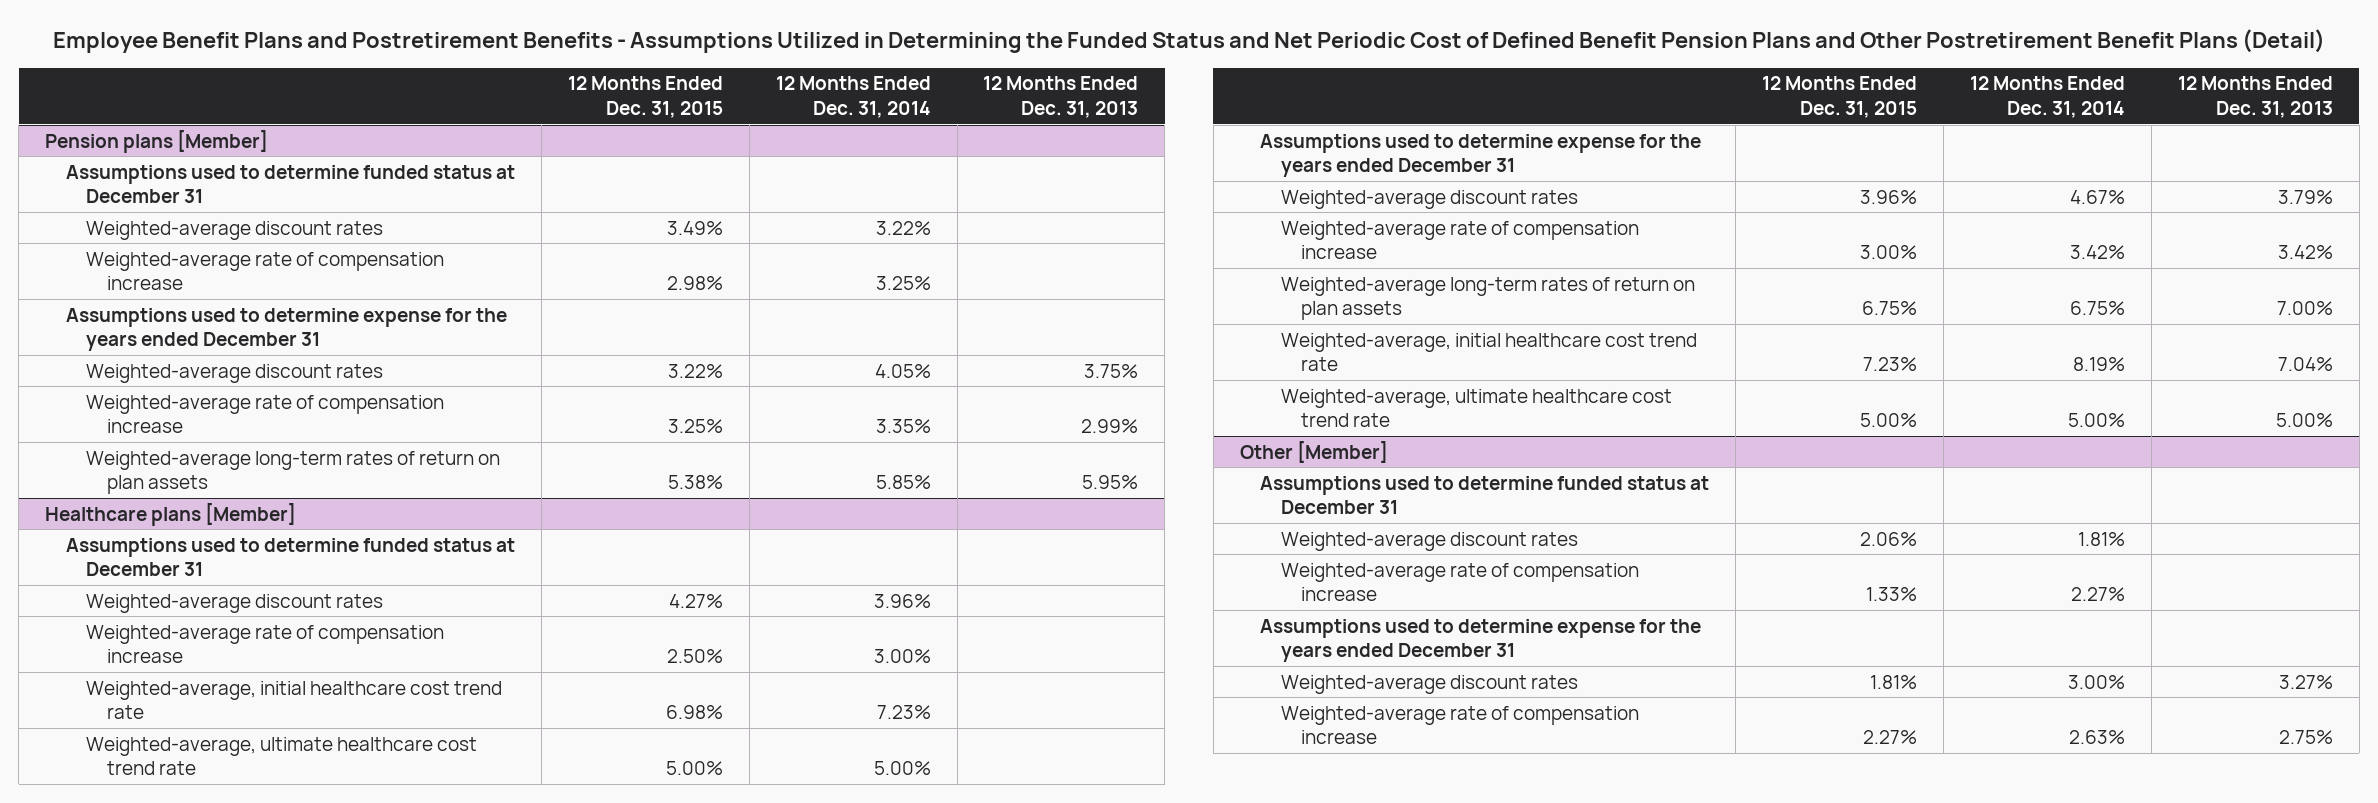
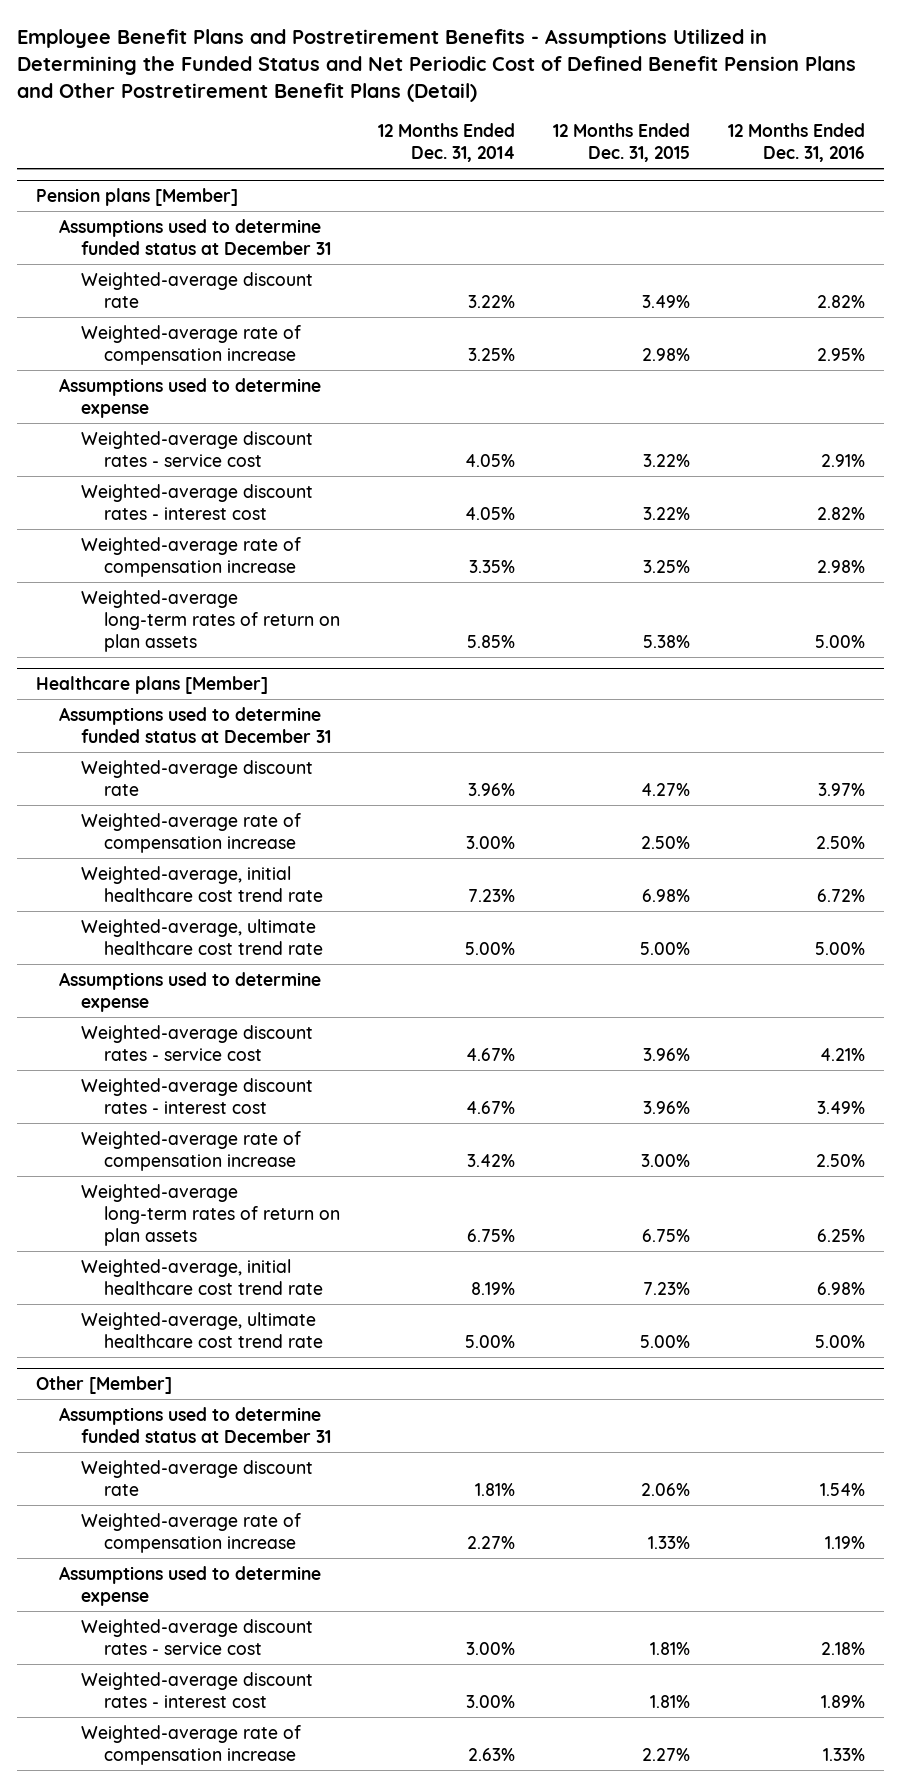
- | 12 Months Ended Dec. 31, 2015 | 12 Months Ended Dec. 31, 2014 | 12 Months Ended Dec. 31, 2013
+ | 12 Months Ended Dec. 31, 2014 | 12 Months Ended Dec. 31, 2015 | 12 Months Ended Dec. 31, 2016
@ Pension plans [Member]
- Weighted-average discount rates | 3.49% | 3.22% |
+ Weighted-average discount rate | 3.22% | 3.49% | 2.82%
- Assumptions used to determine expense for the years ended December 31
- Weighted-average discount rates | 3.22% | 4.05% | 3.75%
+ Assumptions used to determine expense
+ Weighted-average discount rates - service cost | 4.05% | 3.22% | 2.91%
+ Weighted-average discount rates - interest cost | 4.05% | 3.22% | 2.82%
@ Healthcare plans [Member]
- Weighted-average discount rates | 4.27% | 3.96% |
+ Weighted-average discount rate | 3.96% | 4.27% | 3.97%
- Assumptions used to determine expense for the years ended December 31
- Weighted-average discount rates | 3.96% | 4.67% | 3.79%
+ Assumptions used to determine expense
+ Weighted-average discount rates - service cost | 4.67% | 3.96% | 4.21%
+ Weighted-average discount rates - interest cost | 4.67% | 3.96% | 3.49%
@ Other [Member]
- Weighted-average discount rates | 2.06% | 1.81% |
+ Weighted-average discount rate | 1.81% | 2.06% | 1.54%
- Assumptions used to determine expense for the years ended December 31
- Weighted-average discount rates | 1.81% | 3.00% | 3.27%
+ Assumptions used to determine expense
+ Weighted-average discount rates - service cost | 3.00% | 1.81% | 2.18%
+ Weighted-average discount rates - interest cost | 3.00% | 1.81% | 1.89%

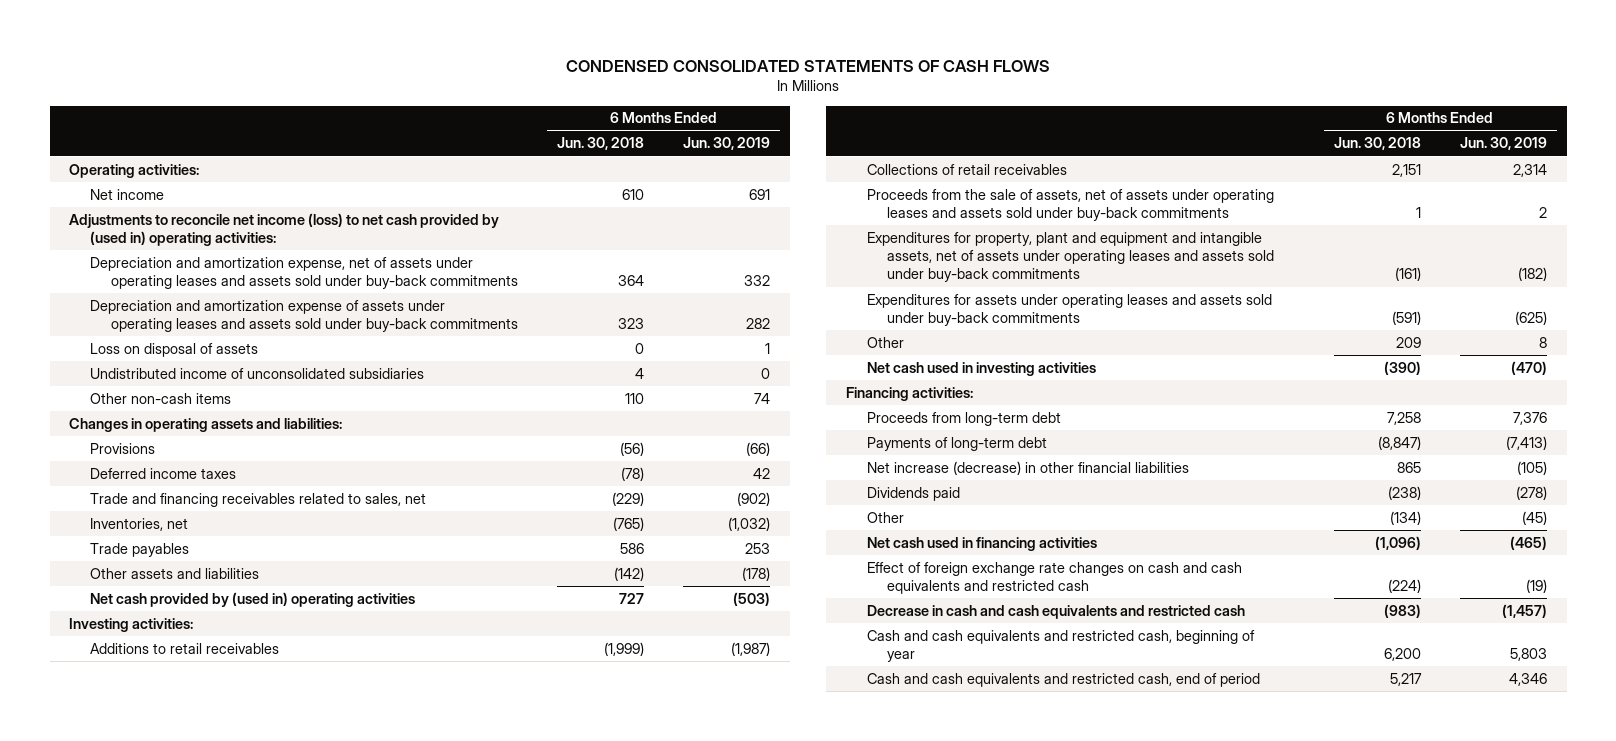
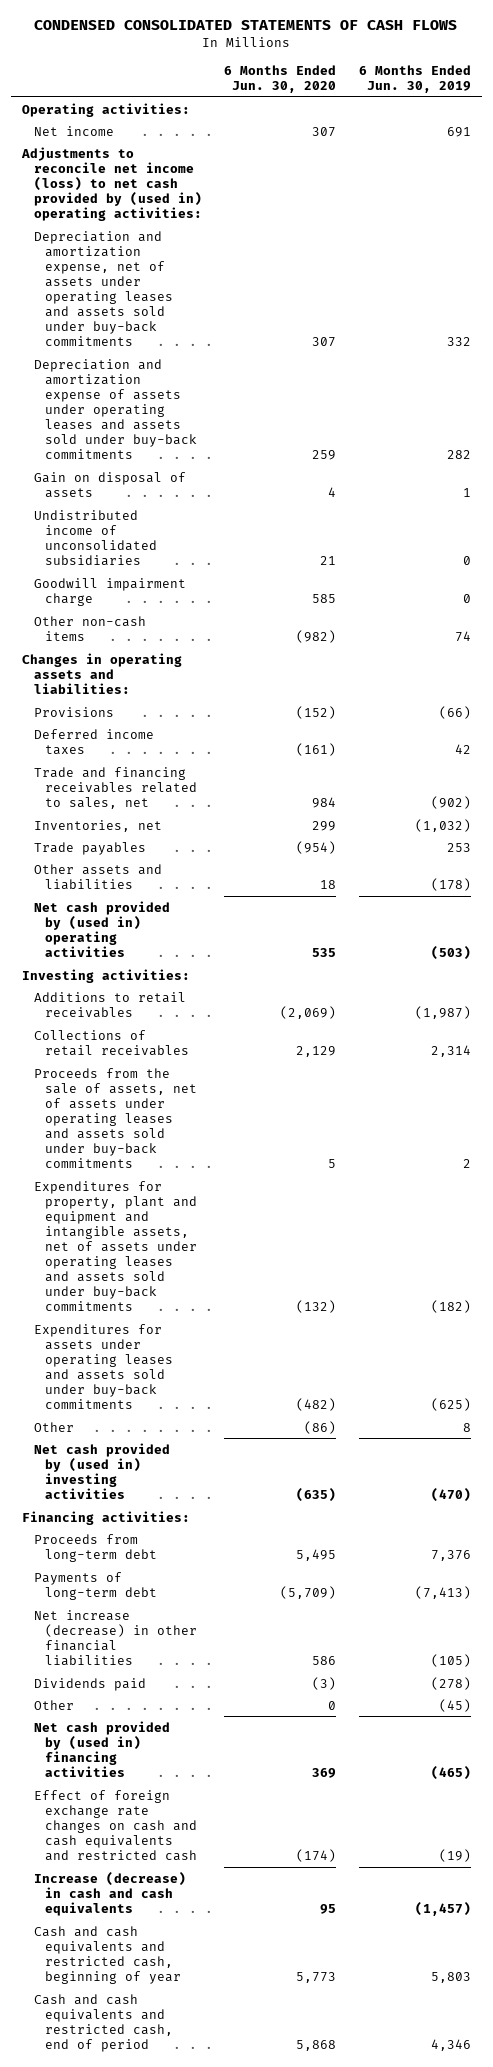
- | 6 Months Ended Jun. 30, 2018 | 6 Months Ended Jun. 30, 2019
+ | 6 Months Ended Jun. 30, 2020 | 6 Months Ended Jun. 30, 2019
- Loss on disposal of assets | 0 | 1
+ Gain on disposal of assets | 4 | 1
+ Goodwill impairment charge | 585 | 0
- Net cash used in investing activities | (390) | (470)
+ Net cash provided by (used in) investing activities | (635) | (470)
- Net cash used in financing activities | (1,096) | (465)
+ Net cash provided by (used in) financing activities | 369 | (465)
- Decrease in cash and cash equivalents and restricted cash | (983) | (1,457)
+ Increase (decrease) in cash and cash equivalents | 95 | (1,457)

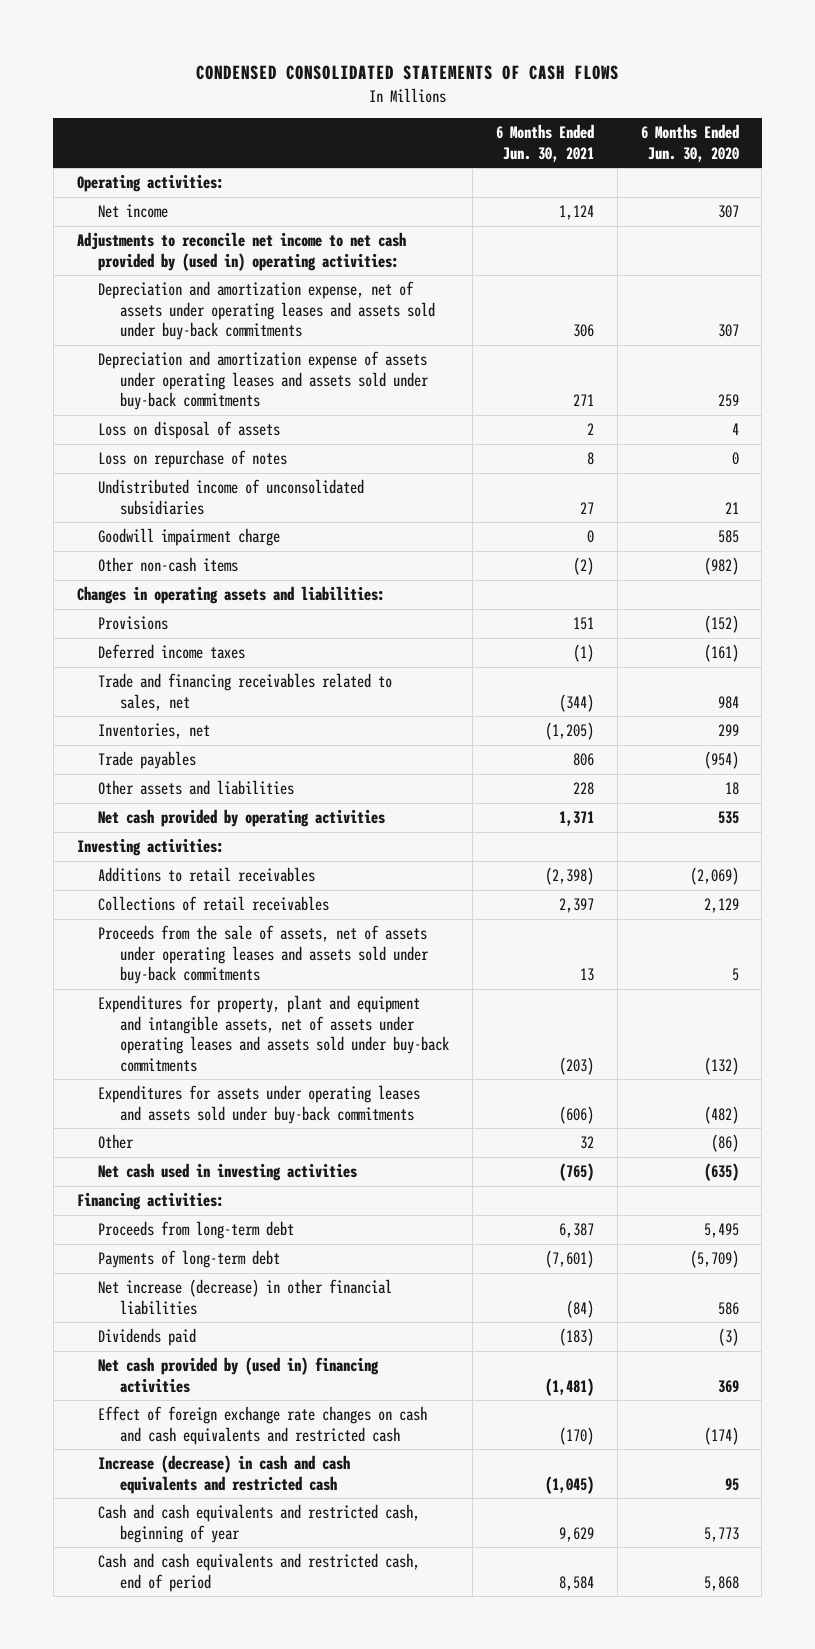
- | 6 Months Ended Jun. 30, 2020 | 6 Months Ended Jun. 30, 2019
+ | 6 Months Ended Jun. 30, 2021 | 6 Months Ended Jun. 30, 2020
- Adjustments to reconcile net income (loss) to net cash provided by (used in) operating activities:
+ Adjustments to reconcile net income to net cash provided by (used in) operating activities:
- Gain on disposal of assets | 4 | 1
+ Loss on disposal of assets | 2 | 4
+ Loss on repurchase of notes | 8 | 0
- Net cash provided by (used in) operating activities | 535 | (503)
+ Net cash provided by operating activities | 1,371 | 535
- Net cash provided by (used in) investing activities | (635) | (470)
+ Net cash used in investing activities | (765) | (635)
- Other | 0 | (45)
- Increase (decrease) in cash and cash equivalents | 95 | (1,457)
+ Increase (decrease) in cash and cash equivalents and restricted cash | (1,045) | 95

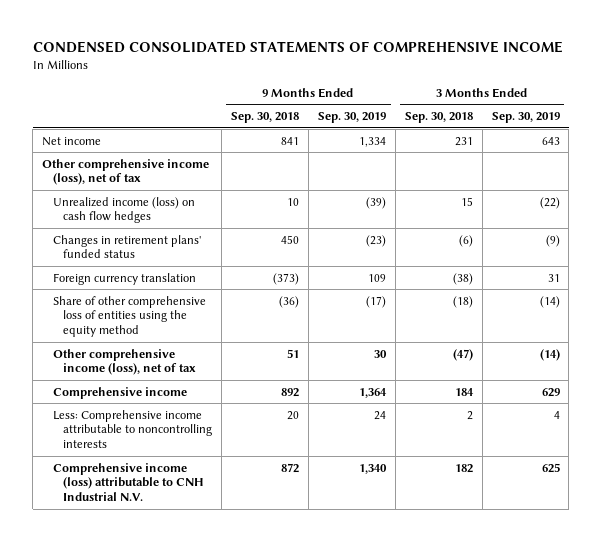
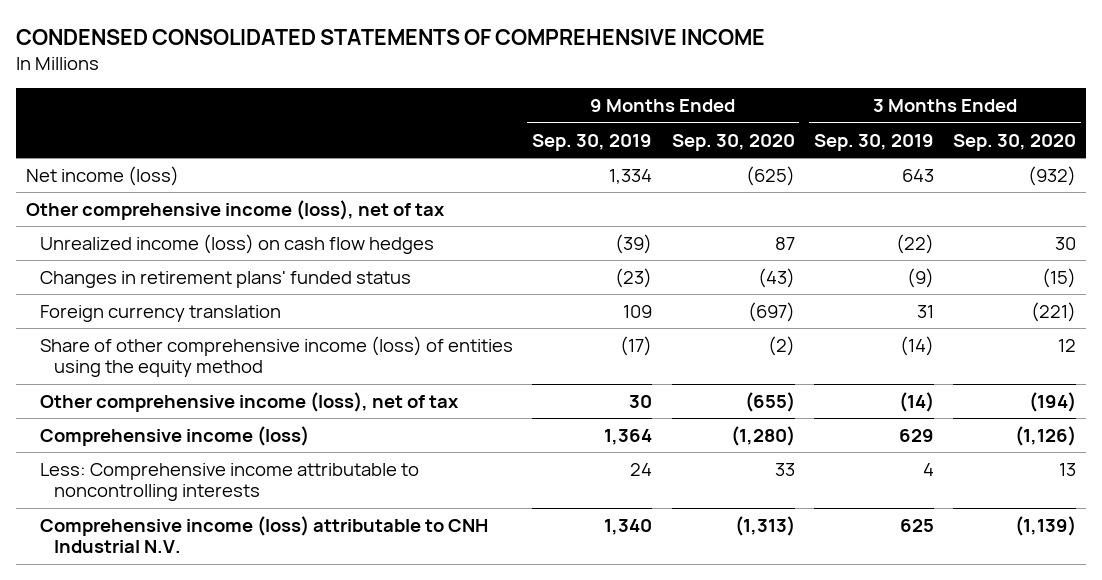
- | 9 Months Ended Sep. 30, 2018 | 9 Months Ended Sep. 30, 2019 | 3 Months Ended Sep. 30, 2018 | 3 Months Ended Sep. 30, 2019
+ | 9 Months Ended Sep. 30, 2019 | 9 Months Ended Sep. 30, 2020 | 3 Months Ended Sep. 30, 2019 | 3 Months Ended Sep. 30, 2020
- Net income | 841 | 1,334 | 231 | 643
+ Net income (loss) | 1,334 | (625) | 643 | (932)
- Share of other comprehensive loss of entities using the equity method | (36) | (17) | (18) | (14)
+ Share of other comprehensive income (loss) of entities using the equity method | (17) | (2) | (14) | 12
- Comprehensive income | 892 | 1,364 | 184 | 629
+ Comprehensive income (loss) | 1,364 | (1,280) | 629 | (1,126)

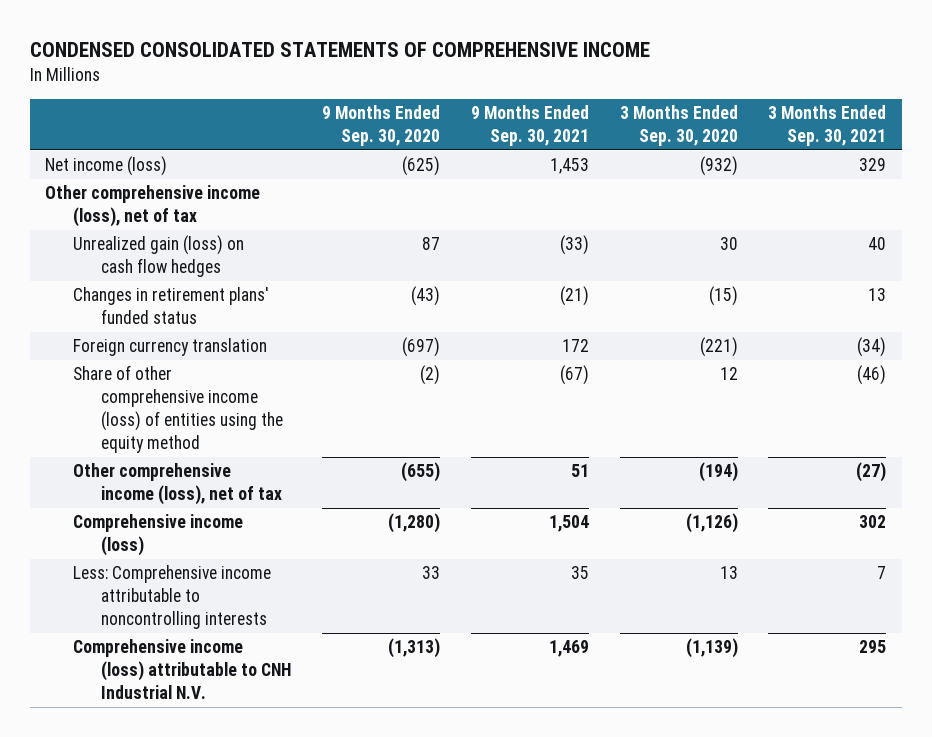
- | 9 Months Ended Sep. 30, 2019 | 9 Months Ended Sep. 30, 2020 | 3 Months Ended Sep. 30, 2019 | 3 Months Ended Sep. 30, 2020
+ | 9 Months Ended Sep. 30, 2020 | 9 Months Ended Sep. 30, 2021 | 3 Months Ended Sep. 30, 2020 | 3 Months Ended Sep. 30, 2021
- Unrealized income (loss) on cash flow hedges | (39) | 87 | (22) | 30
+ Unrealized gain (loss) on cash flow hedges | 87 | (33) | 30 | 40

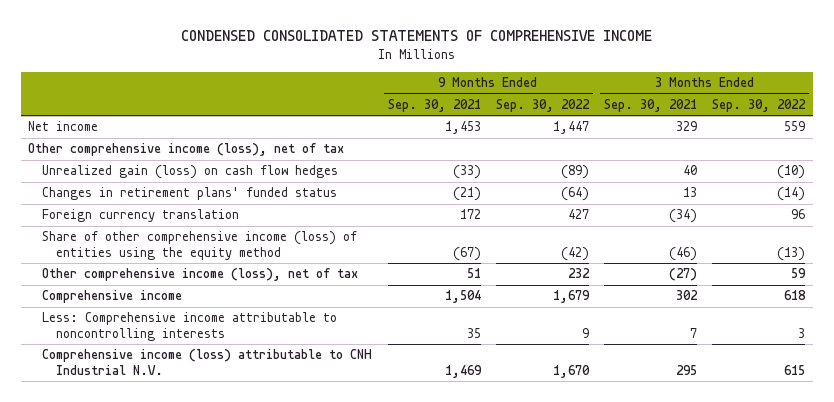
- | 9 Months Ended Sep. 30, 2020 | 9 Months Ended Sep. 30, 2021 | 3 Months Ended Sep. 30, 2020 | 3 Months Ended Sep. 30, 2021
+ | 9 Months Ended Sep. 30, 2021 | 9 Months Ended Sep. 30, 2022 | 3 Months Ended Sep. 30, 2021 | 3 Months Ended Sep. 30, 2022
- Net income (loss) | (625) | 1,453 | (932) | 329
+ Net income | 1,453 | 1,447 | 329 | 559
- Comprehensive income (loss) | (1,280) | 1,504 | (1,126) | 302
+ Comprehensive income | 1,504 | 1,679 | 302 | 618

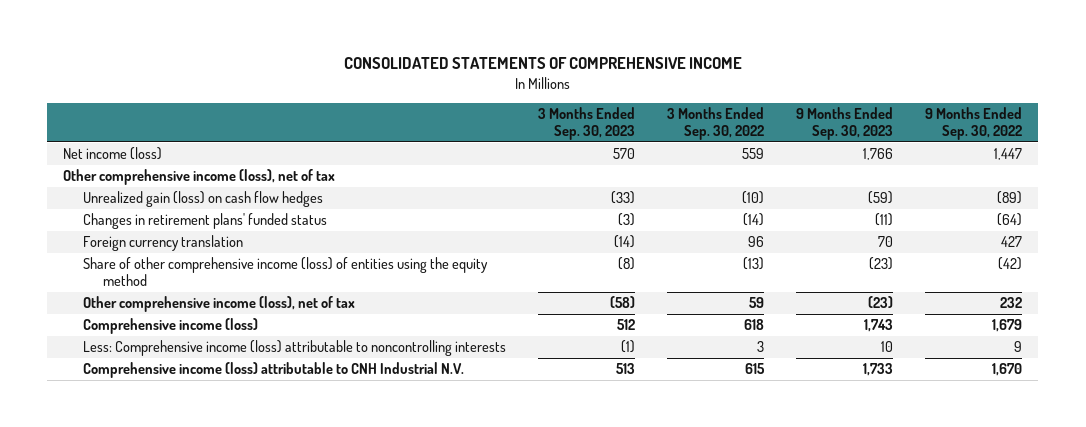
- CONDENSED CONSOLIDATED STATEMENTS OF COMPREHENSIVE INCOME
+ CONSOLIDATED STATEMENTS OF COMPREHENSIVE INCOME
- | 9 Months Ended Sep. 30, 2021 | 9 Months Ended Sep. 30, 2022 | 3 Months Ended Sep. 30, 2021 | 3 Months Ended Sep. 30, 2022
+ | 3 Months Ended Sep. 30, 2023 | 3 Months Ended Sep. 30, 2022 | 9 Months Ended Sep. 30, 2023 | 9 Months Ended Sep. 30, 2022
- Net income | 1,453 | 1,447 | 329 | 559
+ Net income (loss) | 570 | 559 | 1,766 | 1,447
- Comprehensive income | 1,504 | 1,679 | 302 | 618
- Less: Comprehensive income attributable to noncontrolling interests | 35 | 9 | 7 | 3
+ Comprehensive income (loss) | 512 | 618 | 1,743 | 1,679
+ Less: Comprehensive income (loss) attributable to noncontrolling interests | (1) | 3 | 10 | 9

